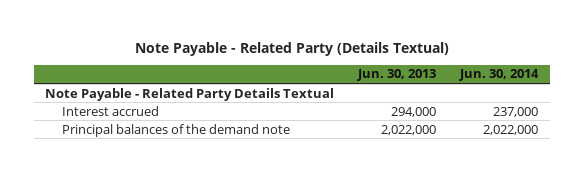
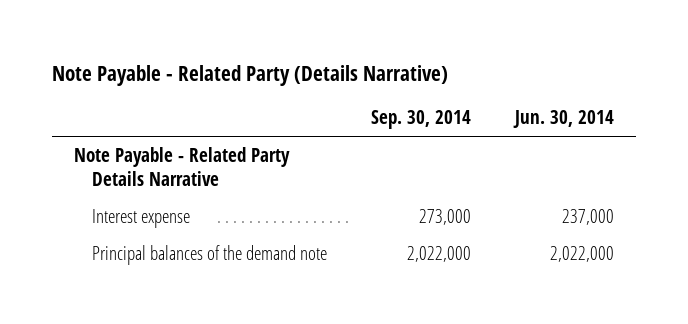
- Note Payable - Related Party (Details Textual)
+ Note Payable - Related Party (Details Narrative)
- | Jun. 30, 2013 | Jun. 30, 2014
+ | Sep. 30, 2014 | Jun. 30, 2014
- Note Payable - Related Party Details Textual
- Interest accrued | 294,000 | 237,000
+ Note Payable - Related Party Details Narrative
+ Interest expense | 273,000 | 237,000

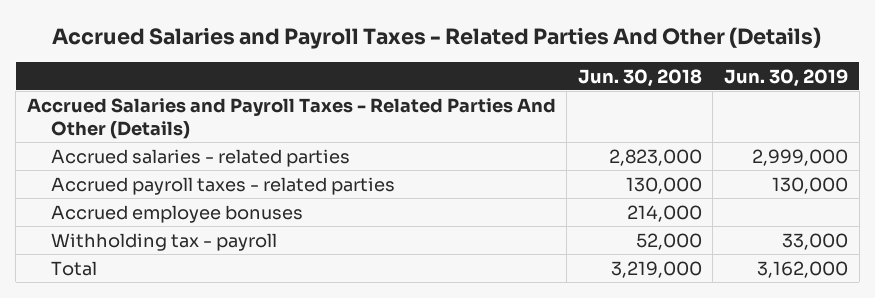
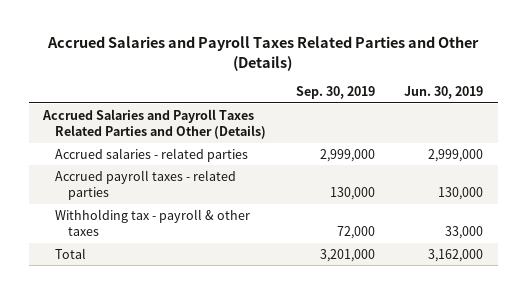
- Accrued Salaries and Payroll Taxes - Related Parties And Other (Details)
+ Accrued Salaries and Payroll Taxes Related Parties and Other (Details)
- | Jun. 30, 2018 | Jun. 30, 2019
+ | Sep. 30, 2019 | Jun. 30, 2019
- Accrued Salaries and Payroll Taxes - Related Parties And Other (Details)
+ Accrued Salaries and Payroll Taxes Related Parties and Other (Details)
- Accrued employee bonuses | 214,000 |
- Withholding tax - payroll | 52,000 | 33,000
+ Withholding tax - payroll & other taxes | 72,000 | 33,000

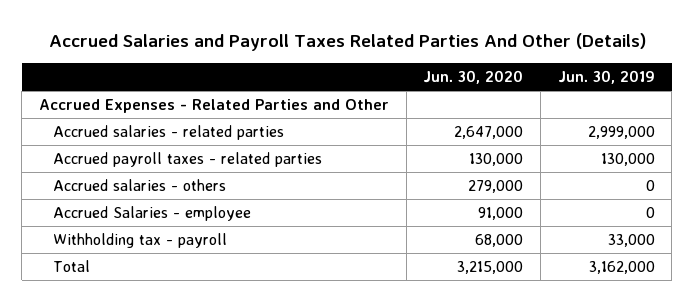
- Accrued Salaries and Payroll Taxes Related Parties and Other (Details)
+ Accrued Salaries and Payroll Taxes Related Parties And Other (Details)
- | Sep. 30, 2019 | Jun. 30, 2019
+ | Jun. 30, 2020 | Jun. 30, 2019
- Accrued Salaries and Payroll Taxes Related Parties and Other (Details)
+ Accrued Expenses - Related Parties and Other
- Withholding tax - payroll & other taxes | 72,000 | 33,000
+ Accrued salaries - others | 279,000 | 0
+ Accrued Salaries - employee | 91,000 | 0
+ Withholding tax - payroll | 68,000 | 33,000

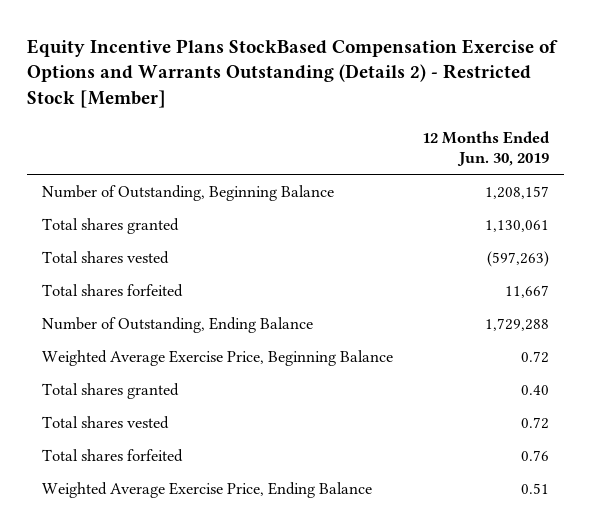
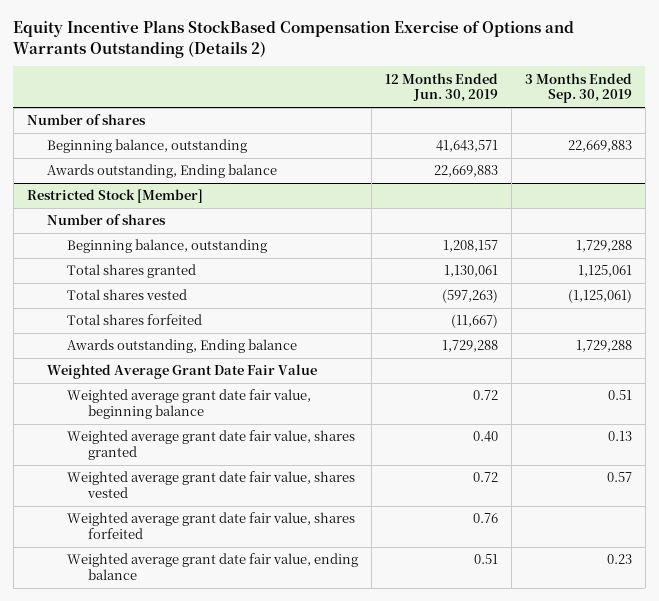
- Equity Incentive Plans StockBased Compensation Exercise of Options and Warrants Outstanding (Details 2) - Restricted Stock [Member]
+ Equity Incentive Plans StockBased Compensation Exercise of Options and Warrants Outstanding (Details 2)
- | 12 Months Ended Jun. 30, 2019
+ | 12 Months Ended Jun. 30, 2019 | 3 Months Ended Sep. 30, 2019
- Number of Outstanding, Beginning Balance | 1,208,157
+ Number of shares
+ Beginning balance, outstanding | 41,643,571 | 22,669,883
+ Awards outstanding, Ending balance | 22,669,883 |
+ Restricted Stock [Member]
+ Number of shares
+ Beginning balance, outstanding | 1,208,157 | 1,729,288
- Total shares forfeited | 11,667
- Number of Outstanding, Ending Balance | 1,729,288
- Weighted Average Exercise Price, Beginning Balance | 0.72
- Total shares granted | 0.40
- Total shares vested | 0.72
- Total shares forfeited | 0.76
- Weighted Average Exercise Price, Ending Balance | 0.51
+ Total shares forfeited | (11,667) |
+ Awards outstanding, Ending balance | 1,729,288 | 1,729,288
+ Weighted Average Grant Date Fair Value
+ Weighted average grant date fair value, beginning balance | 0.72 | 0.51
+ Weighted average grant date fair value, shares granted | 0.40 | 0.13
+ Weighted average grant date fair value, shares vested | 0.72 | 0.57
+ Weighted average grant date fair value, shares forfeited | 0.76 |
+ Weighted average grant date fair value, ending balance | 0.51 | 0.23

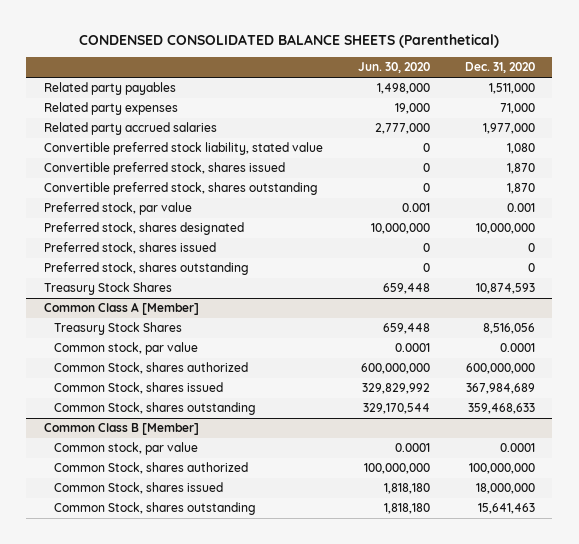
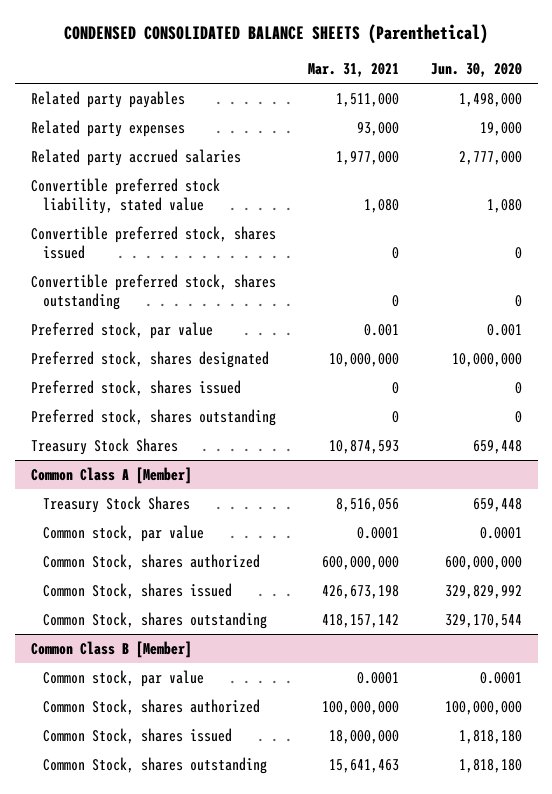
- | Jun. 30, 2020 | Dec. 31, 2020
+ | Mar. 31, 2021 | Jun. 30, 2020
- Convertible preferred stock liability, stated value | 0 | 1,080
+ Convertible preferred stock liability, stated value | 1,080 | 1,080

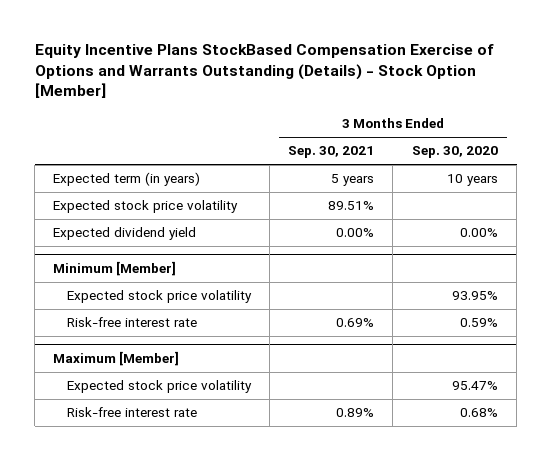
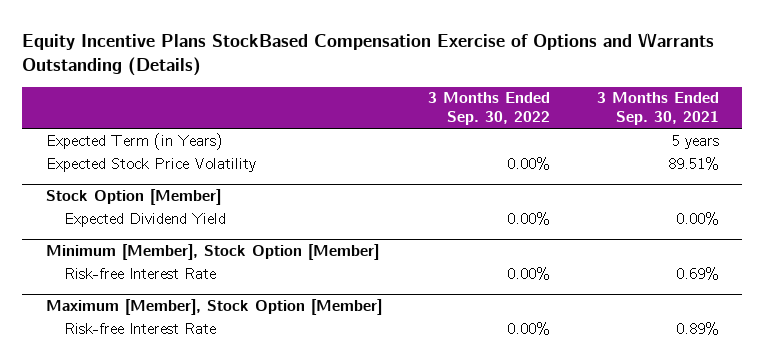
- Equity Incentive Plans StockBased Compensation Exercise of Options and Warrants Outstanding (Details) - Stock Option [Member]
+ Equity Incentive Plans StockBased Compensation Exercise of Options and Warrants Outstanding (Details)
- | 3 Months Ended Sep. 30, 2021 | 3 Months Ended Sep. 30, 2020
+ | 3 Months Ended Sep. 30, 2022 | 3 Months Ended Sep. 30, 2021
- Expected term (in years) | 5 years | 10 years
- Expected stock price volatility | 89.51% |
- Expected dividend yield | 0.00% | 0.00%
- Minimum [Member]
- Expected stock price volatility | | 93.95%
- Risk-free interest rate | 0.69% | 0.59%
- Maximum [Member]
- Expected stock price volatility | | 95.47%
- Risk-free interest rate | 0.89% | 0.68%
+ Expected Term (in Years) | | 5 years
+ Expected Stock Price Volatility | 0.00% | 89.51%
+ Stock Option [Member]
+ Expected Dividend Yield | 0.00% | 0.00%
+ Minimum [Member], Stock Option [Member]
+ Risk-free Interest Rate | 0.00% | 0.69%
+ Maximum [Member], Stock Option [Member]
+ Risk-free Interest Rate | 0.00% | 0.89%

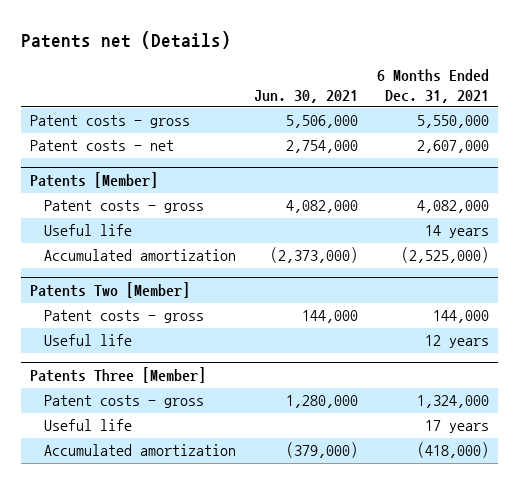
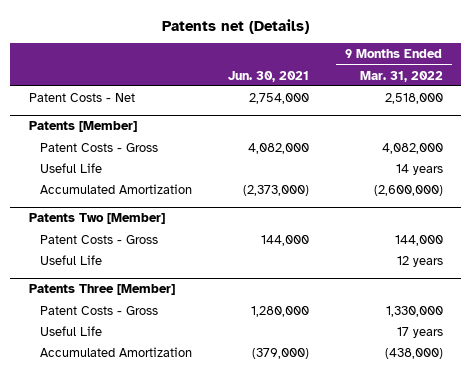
- | Jun. 30, 2021 | 6 Months Ended Dec. 31, 2021
+ | Jun. 30, 2021 | 9 Months Ended Mar. 31, 2022
- Patent costs - gross | 5,506,000 | 5,550,000
- Patent costs - net | 2,754,000 | 2,607,000
+ Patent Costs - Net | 2,754,000 | 2,518,000
@ Patents [Member]
- Patent costs - gross | 4,082,000 | 4,082,000
- Useful life | | 14 years
- Accumulated amortization | (2,373,000) | (2,525,000)
+ Patent Costs - Gross | 4,082,000 | 4,082,000
+ Useful Life | | 14 years
+ Accumulated Amortization | (2,373,000) | (2,600,000)
@ Patents Two [Member]
- Patent costs - gross | 144,000 | 144,000
- Useful life | | 12 years
+ Patent Costs - Gross | 144,000 | 144,000
+ Useful Life | | 12 years
@ Patents Three [Member]
- Patent costs - gross | 1,280,000 | 1,324,000
- Useful life | | 17 years
- Accumulated amortization | (379,000) | (418,000)
+ Patent Costs - Gross | 1,280,000 | 1,330,000
+ Useful Life | | 17 years
+ Accumulated Amortization | (379,000) | (438,000)

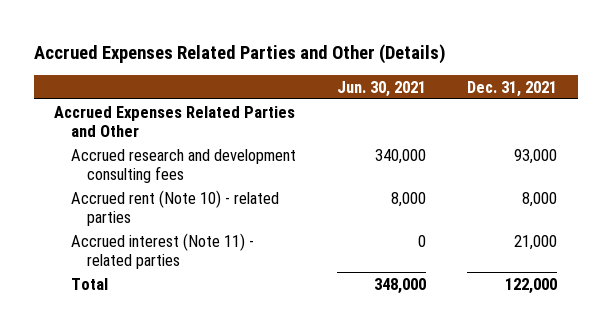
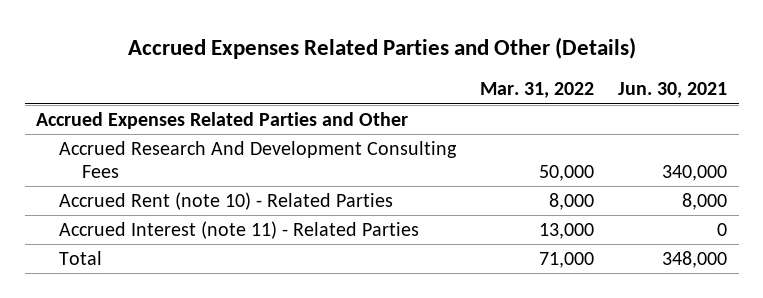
- | Jun. 30, 2021 | Dec. 31, 2021
+ | Mar. 31, 2022 | Jun. 30, 2021
- Accrued research and development consulting fees | 340,000 | 93,000
- Accrued rent (Note 10) - related parties | 8,000 | 8,000
- Accrued interest (Note 11) - related parties | 0 | 21,000
+ Accrued Research And Development Consulting Fees | 50,000 | 340,000
+ Accrued Rent (note 10) - Related Parties | 8,000 | 8,000
+ Accrued Interest (note 11) - Related Parties | 13,000 | 0

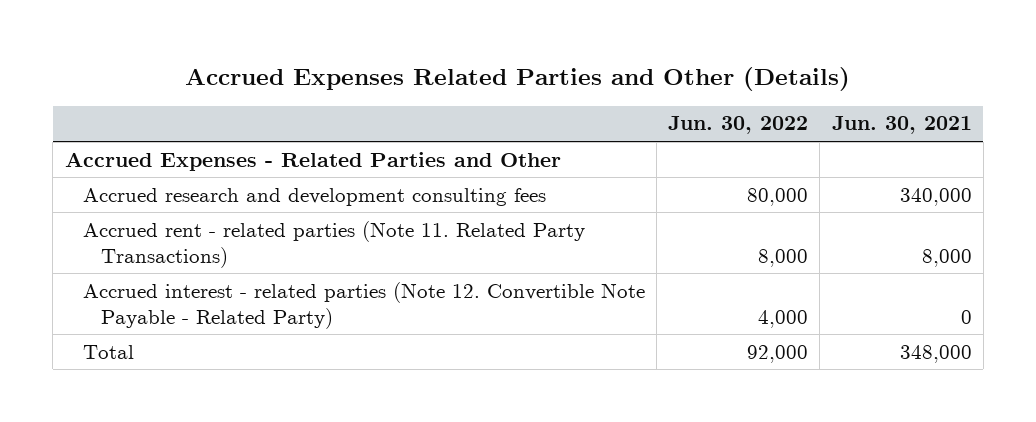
- | Mar. 31, 2022 | Jun. 30, 2021
+ | Jun. 30, 2022 | Jun. 30, 2021
- Accrued Expenses Related Parties and Other
- Accrued Research And Development Consulting Fees | 50,000 | 340,000
- Accrued Rent (note 10) - Related Parties | 8,000 | 8,000
- Accrued Interest (note 11) - Related Parties | 13,000 | 0
+ Accrued Expenses - Related Parties and Other
+ Accrued research and development consulting fees | 80,000 | 340,000
+ Accrued rent - related parties (Note 11. Related Party Transactions) | 8,000 | 8,000
+ Accrued interest - related parties (Note 12. Convertible Note Payable - Related Party) | 4,000 | 0

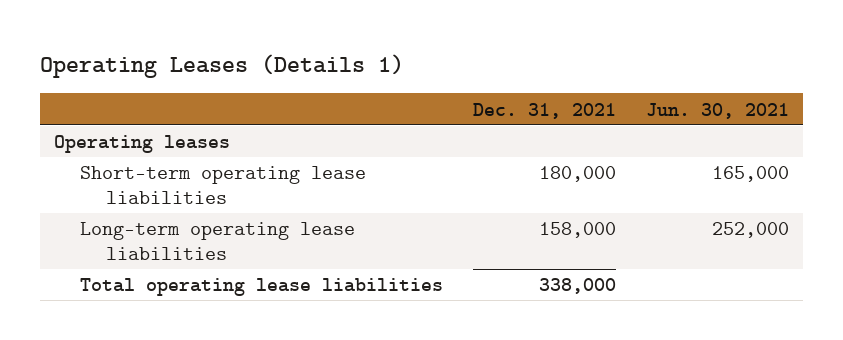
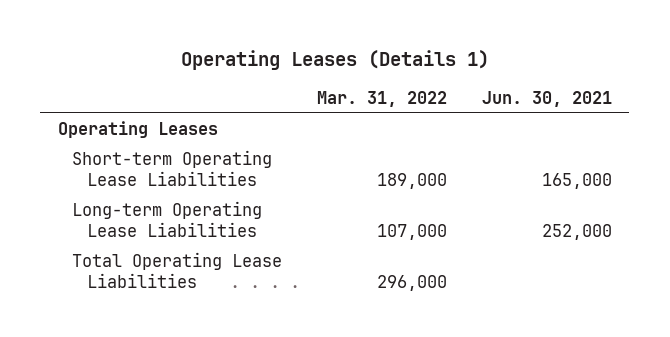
- | Dec. 31, 2021 | Jun. 30, 2021
+ | Mar. 31, 2022 | Jun. 30, 2021
- Operating leases
- Short-term operating lease liabilities | 180,000 | 165,000
- Long-term operating lease liabilities | 158,000 | 252,000
- Total operating lease liabilities | 338,000 |
+ Operating Leases
+ Short-term Operating Lease Liabilities | 189,000 | 165,000
+ Long-term Operating Lease Liabilities | 107,000 | 252,000
+ Total Operating Lease Liabilities | 296,000 |

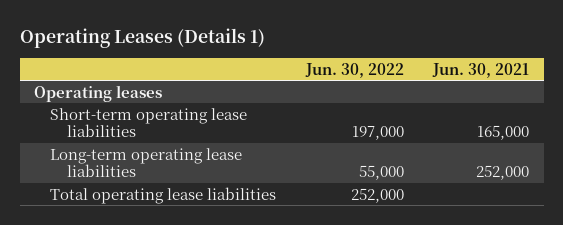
- | Mar. 31, 2022 | Jun. 30, 2021
+ | Jun. 30, 2022 | Jun. 30, 2021
- Operating Leases
- Short-term Operating Lease Liabilities | 189,000 | 165,000
- Long-term Operating Lease Liabilities | 107,000 | 252,000
- Total Operating Lease Liabilities | 296,000 |
+ Operating leases
+ Short-term operating lease liabilities | 197,000 | 165,000
+ Long-term operating lease liabilities | 55,000 | 252,000
+ Total operating lease liabilities | 252,000 |

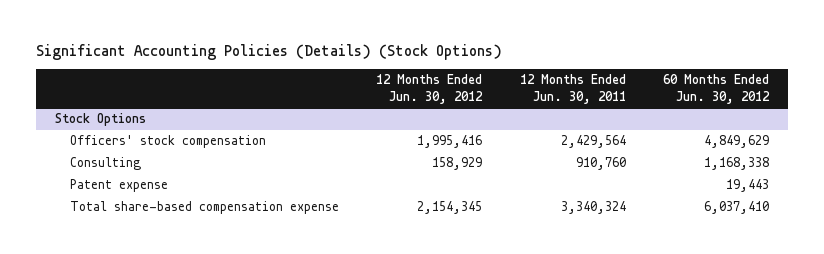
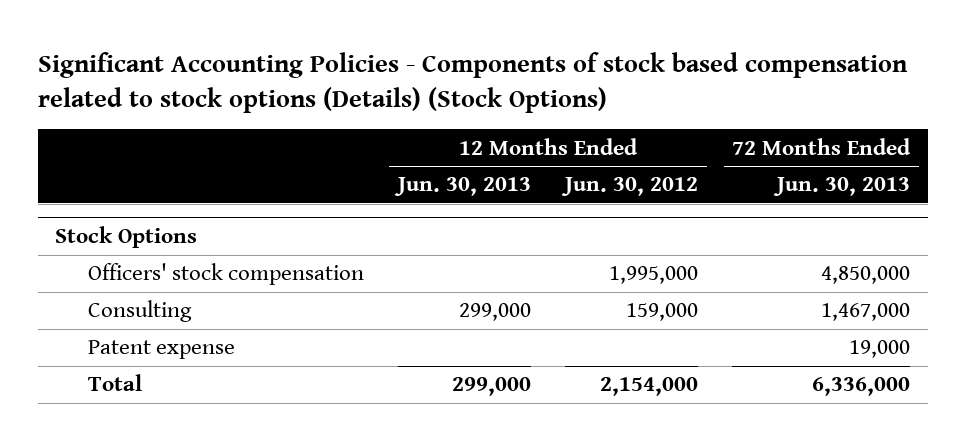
- Significant Accounting Policies (Details) (Stock Options)
+ Significant Accounting Policies - Components of stock based compensation related to stock options (Details) (Stock Options)
- | 12 Months Ended Jun. 30, 2012 | 12 Months Ended Jun. 30, 2011 | 60 Months Ended Jun. 30, 2012
+ | 12 Months Ended Jun. 30, 2013 | 12 Months Ended Jun. 30, 2012 | 72 Months Ended Jun. 30, 2013
@ Stock Options
- Officers' stock compensation | 1,995,416 | 2,429,564 | 4,849,629
- Consulting | 158,929 | 910,760 | 1,168,338
+ Officers' stock compensation | | 1,995,000 | 4,850,000
+ Consulting | 299,000 | 159,000 | 1,467,000
- Total share-based compensation expense | 2,154,345 | 3,340,324 | 6,037,410
+ Total | 299,000 | 2,154,000 | 6,336,000

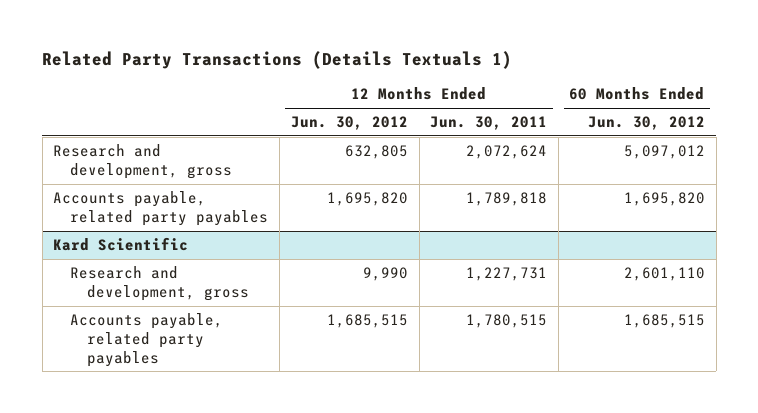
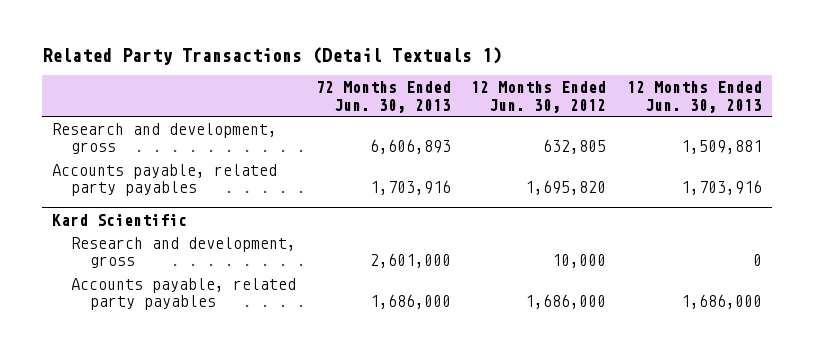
- Related Party Transactions (Details Textuals 1)
+ Related Party Transactions (Detail Textuals 1)
- | 12 Months Ended Jun. 30, 2012 | 12 Months Ended Jun. 30, 2011 | 60 Months Ended Jun. 30, 2012
+ | 72 Months Ended Jun. 30, 2013 | 12 Months Ended Jun. 30, 2012 | 12 Months Ended Jun. 30, 2013
@ Kard Scientific
- Research and development, gross | 9,990 | 1,227,731 | 2,601,110
- Accounts payable, related party payables | 1,685,515 | 1,780,515 | 1,685,515
+ Research and development, gross | 2,601,000 | 10,000 | 0
+ Accounts payable, related party payables | 1,686,000 | 1,686,000 | 1,686,000

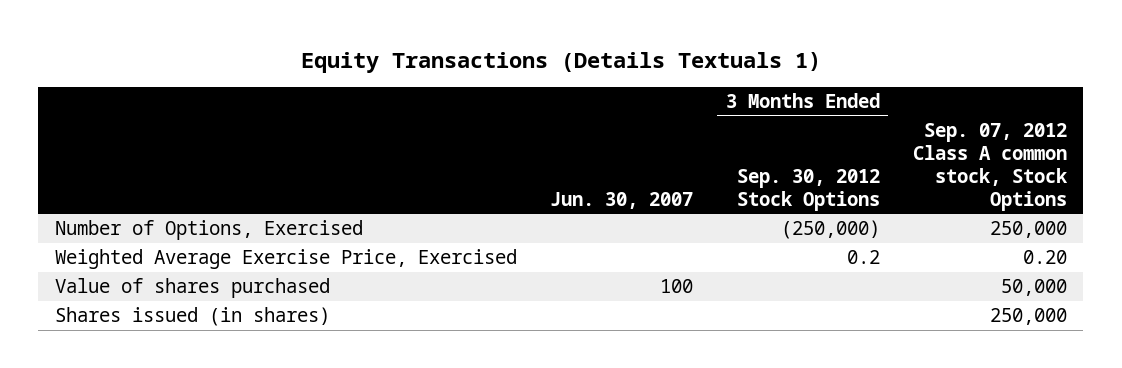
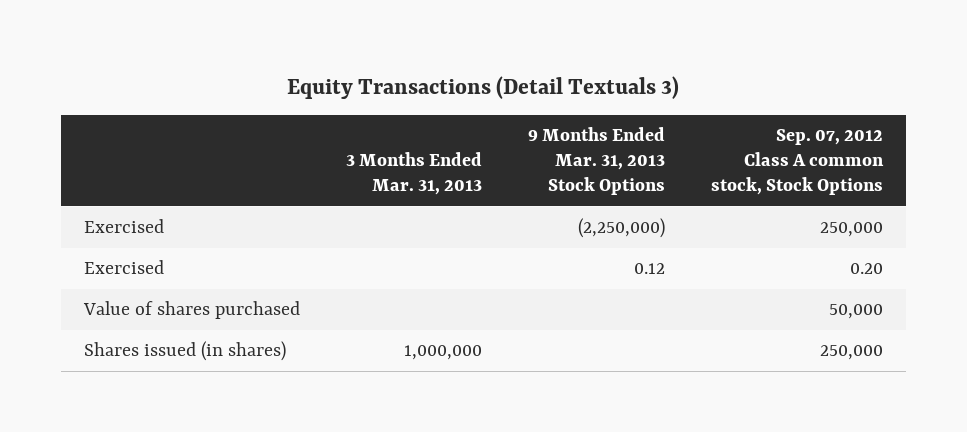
- Equity Transactions (Details Textuals 1)
+ Equity Transactions (Detail Textuals 3)
- | Jun. 30, 2007 | 3 Months Ended Sep. 30, 2012 Stock Options | Sep. 07, 2012 Class A common stock, Stock Options
+ | 3 Months Ended Mar. 31, 2013 | 9 Months Ended Mar. 31, 2013 Stock Options | Sep. 07, 2012 Class A common stock, Stock Options
- Number of Options, Exercised | | (250,000) | 250,000
- Weighted Average Exercise Price, Exercised | | 0.2 | 0.20
+ Exercised | | (2,250,000) | 250,000
+ Exercised | | 0.12 | 0.20

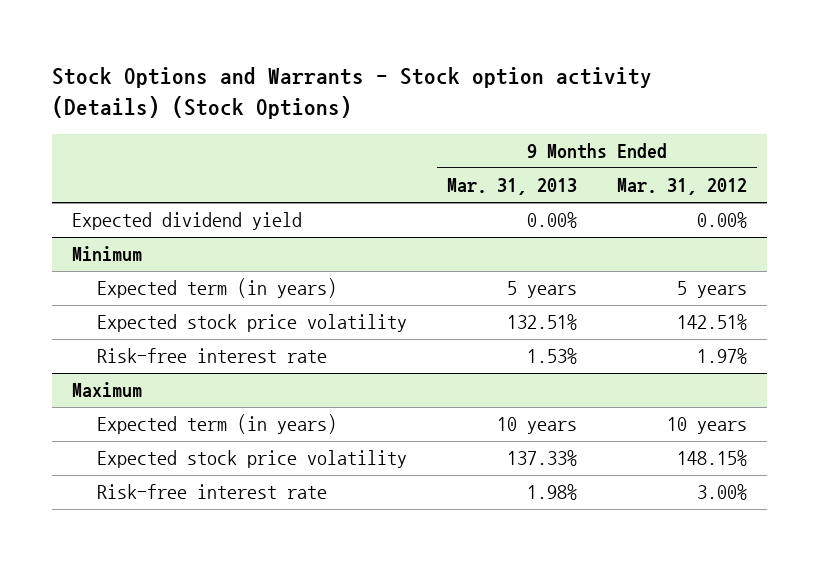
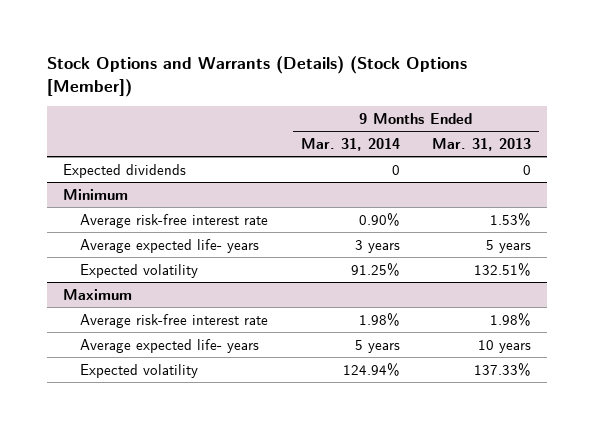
- Stock Options and Warrants - Stock option activity (Details) (Stock Options)
+ Stock Options and Warrants (Details) (Stock Options [Member])
- | 9 Months Ended Mar. 31, 2013 | 9 Months Ended Mar. 31, 2012
+ | 9 Months Ended Mar. 31, 2014 | 9 Months Ended Mar. 31, 2013
- Expected dividend yield | 0.00% | 0.00%
+ Expected dividends | 0 | 0
@ Minimum
- Expected term (in years) | 5 years | 5 years
- Expected stock price volatility | 132.51% | 142.51%
- Risk-free interest rate | 1.53% | 1.97%
+ Average risk-free interest rate | 0.90% | 1.53%
+ Average expected life- years | 3 years | 5 years
+ Expected volatility | 91.25% | 132.51%
@ Maximum
- Expected term (in years) | 10 years | 10 years
- Expected stock price volatility | 137.33% | 148.15%
- Risk-free interest rate | 1.98% | 3.00%
+ Average risk-free interest rate | 1.98% | 1.98%
+ Average expected life- years | 5 years | 10 years
+ Expected volatility | 124.94% | 137.33%

